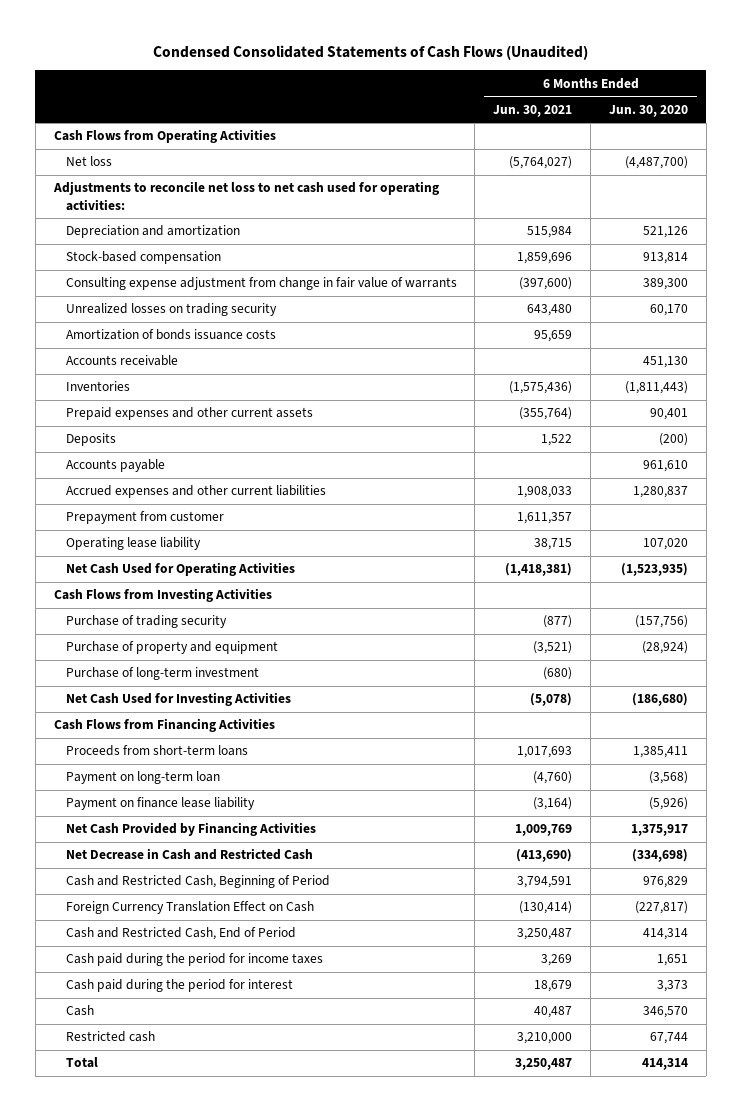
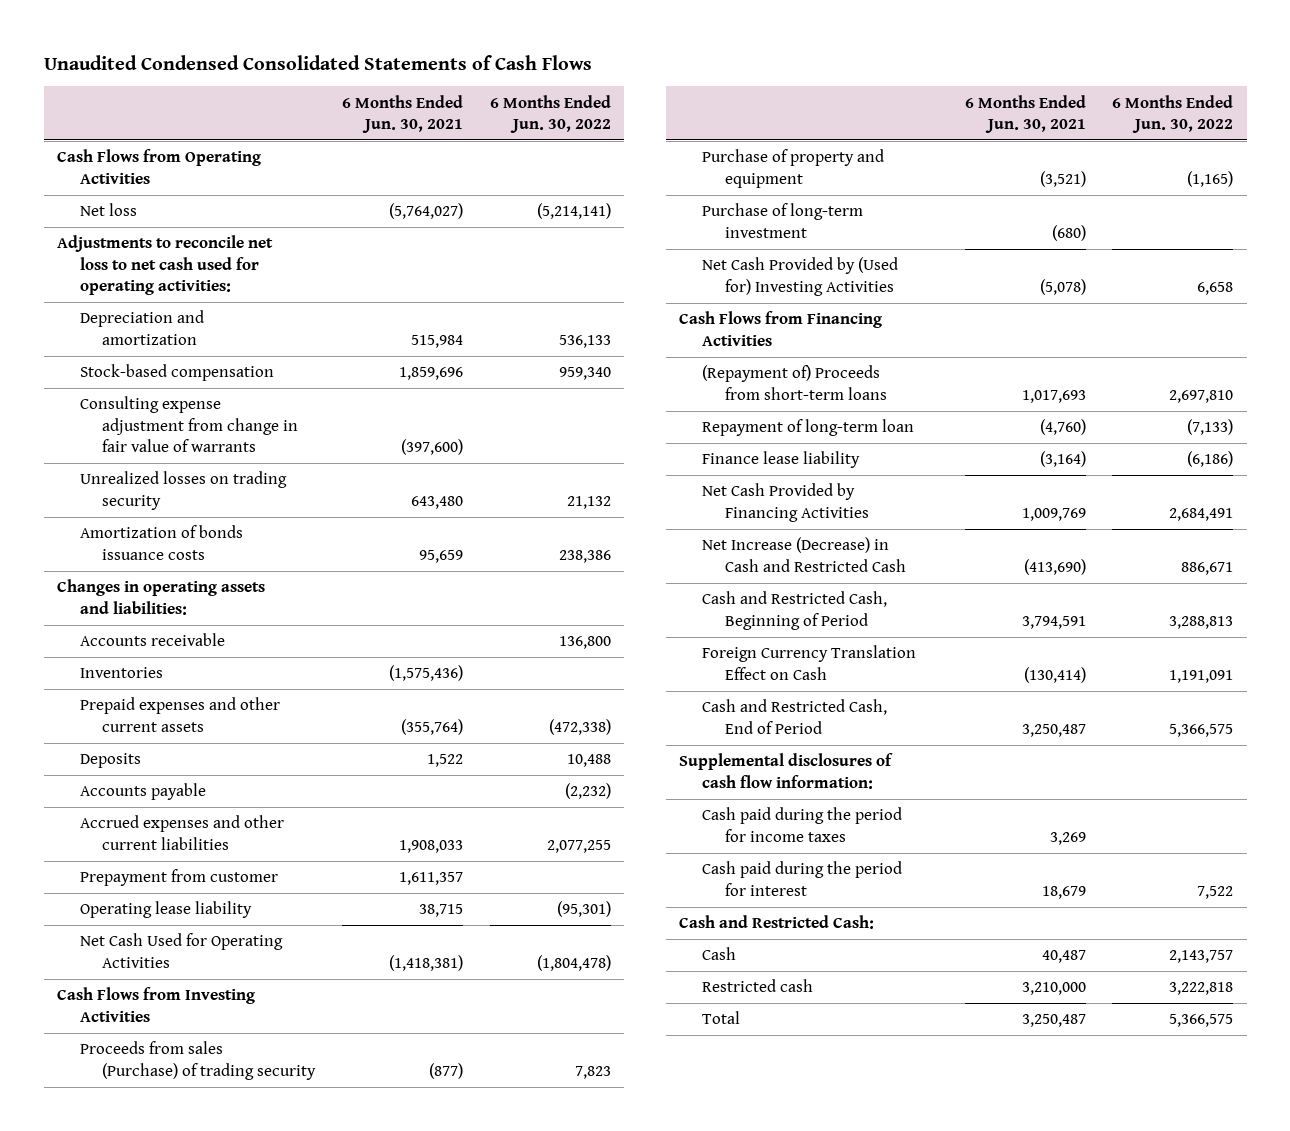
- Condensed Consolidated Statements of Cash Flows (Unaudited)
+ Unaudited Condensed Consolidated Statements of Cash Flows
- | 6 Months Ended Jun. 30, 2021 | 6 Months Ended Jun. 30, 2020
+ | 6 Months Ended Jun. 30, 2021 | 6 Months Ended Jun. 30, 2022
+ Changes in operating assets and liabilities:
- Purchase of trading security | (877) | (157,756)
+ Proceeds from sales (Purchase) of trading security | (877) | 7,823
- Net Cash Used for Investing Activities | (5,078) | (186,680)
+ Net Cash Provided by (Used for) Investing Activities | (5,078) | 6,658
- Proceeds from short-term loans | 1,017,693 | 1,385,411
- Payment on long-term loan | (4,760) | (3,568)
- Payment on finance lease liability | (3,164) | (5,926)
+ (Repayment of) Proceeds from short-term loans | 1,017,693 | 2,697,810
+ Repayment of long-term loan | (4,760) | (7,133)
+ Finance lease liability | (3,164) | (6,186)
- Net Decrease in Cash and Restricted Cash | (413,690) | (334,698)
+ Net Increase (Decrease) in Cash and Restricted Cash | (413,690) | 886,671
+ Supplemental disclosures of cash flow information:
+ Cash and Restricted Cash:

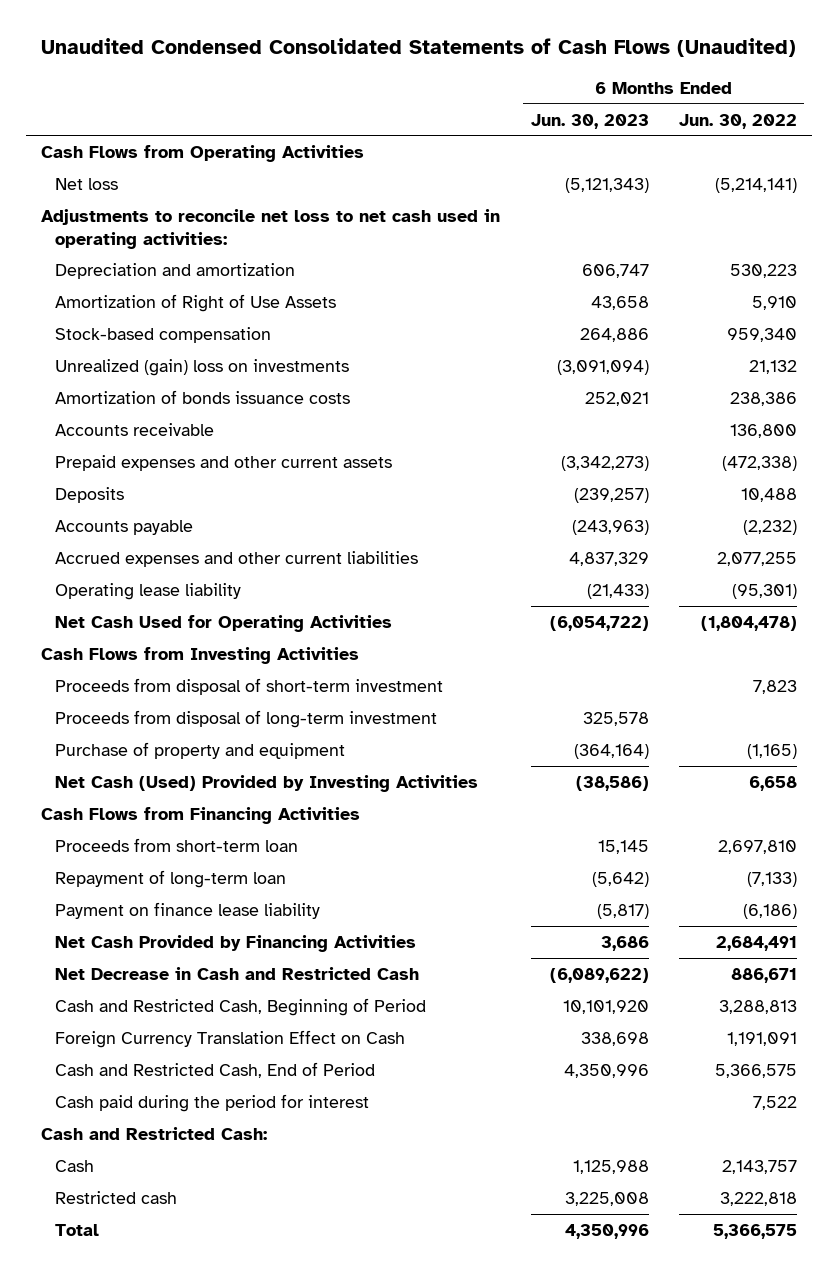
- Unaudited Condensed Consolidated Statements of Cash Flows
+ Unaudited Condensed Consolidated Statements of Cash Flows (Unaudited)
- | 6 Months Ended Jun. 30, 2021 | 6 Months Ended Jun. 30, 2022
+ | 6 Months Ended Jun. 30, 2023 | 6 Months Ended Jun. 30, 2022
- Adjustments to reconcile net loss to net cash used for operating activities:
- Depreciation and amortization | 515,984 | 536,133
+ Adjustments to reconcile net loss to net cash used in operating activities:
+ Depreciation and amortization | 606,747 | 530,223
+ Amortization of Right of Use Assets | 43,658 | 5,910
- Consulting expense adjustment from change in fair value of warrants | (397,600) |
- Unrealized losses on trading security | 643,480 | 21,132
+ Unrealized (gain) loss on investments | (3,091,094) | 21,132
- Changes in operating assets and liabilities:
- Inventories | (1,575,436) |
- Prepayment from customer | 1,611,357 |
- Proceeds from sales (Purchase) of trading security | (877) | 7,823
+ Proceeds from disposal of short-term investment | | 7,823
+ Proceeds from disposal of long-term investment | 325,578 |
- Purchase of long-term investment | (680) |
- Net Cash Provided by (Used for) Investing Activities | (5,078) | 6,658
+ Net Cash (Used) Provided by Investing Activities | (38,586) | 6,658
- (Repayment of) Proceeds from short-term loans | 1,017,693 | 2,697,810
+ Proceeds from short-term loan | 15,145 | 2,697,810
- Finance lease liability | (3,164) | (6,186)
+ Payment on finance lease liability | (5,817) | (6,186)
- Net Increase (Decrease) in Cash and Restricted Cash | (413,690) | 886,671
+ Net Decrease in Cash and Restricted Cash | (6,089,622) | 886,671
- Supplemental disclosures of cash flow information:
- Cash paid during the period for income taxes | 3,269 |

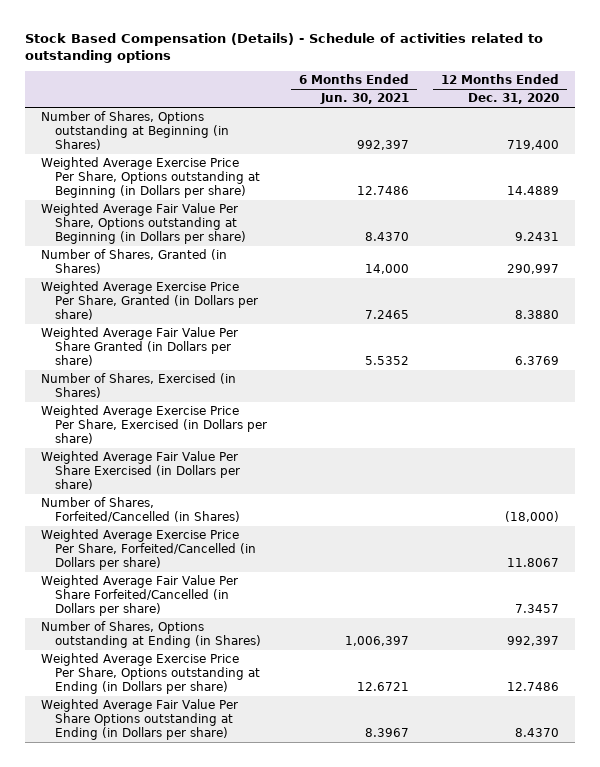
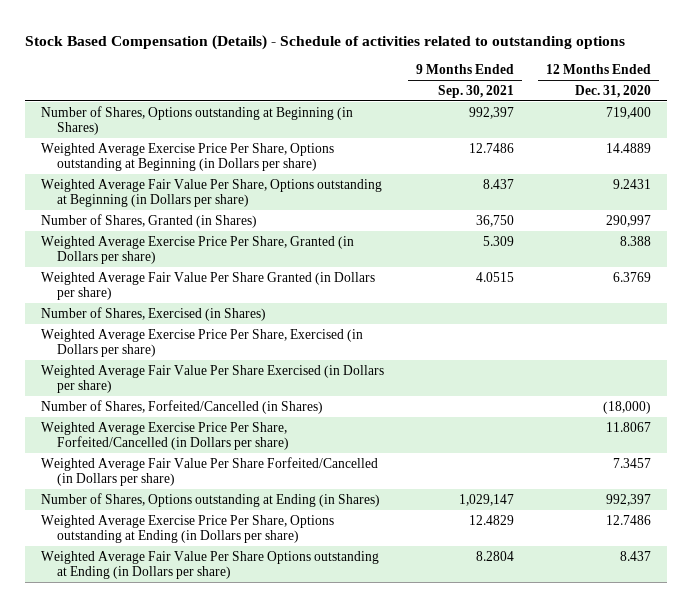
- | 6 Months Ended Jun. 30, 2021 | 12 Months Ended Dec. 31, 2020
+ | 9 Months Ended Sep. 30, 2021 | 12 Months Ended Dec. 31, 2020
- Weighted Average Exercise Price Per Share, Granted (in Dollars per share) | 7.2465 | 8.3880
+ Weighted Average Exercise Price Per Share, Granted (in Dollars per share) | 5.309 | 8.388
- Weighted Average Fair Value Per Share Options outstanding at Ending (in Dollars per share) | 8.3967 | 8.4370
+ Weighted Average Fair Value Per Share Options outstanding at Ending (in Dollars per share) | 8.2804 | 8.437

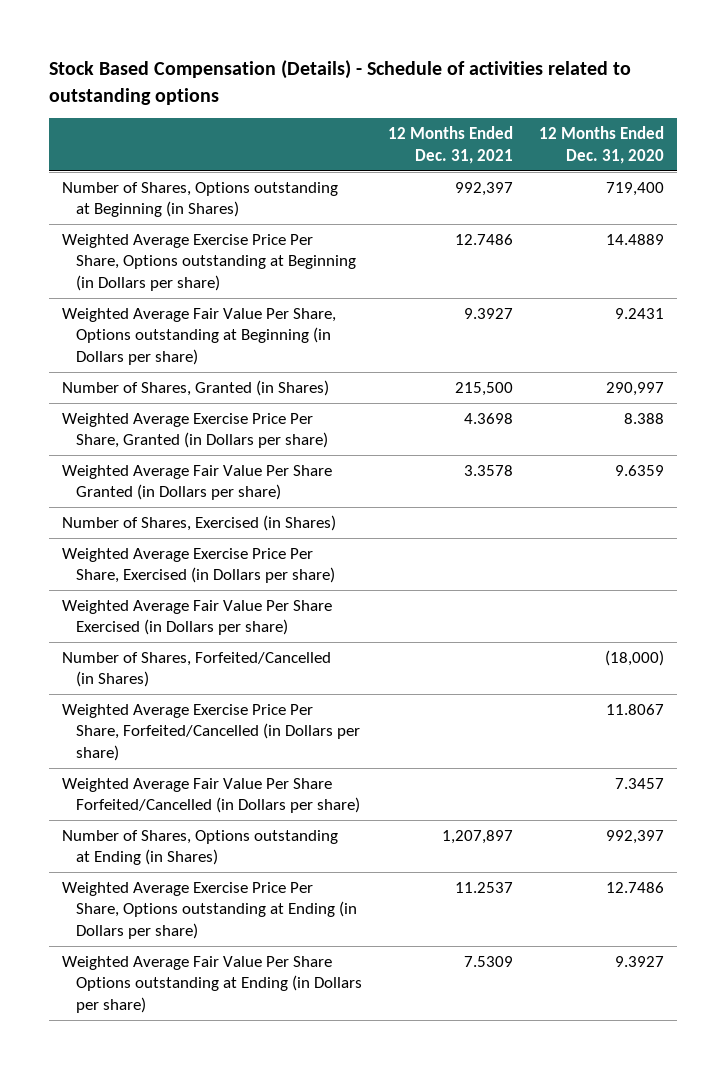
- | 9 Months Ended Sep. 30, 2021 | 12 Months Ended Dec. 31, 2020
+ | 12 Months Ended Dec. 31, 2021 | 12 Months Ended Dec. 31, 2020
- Weighted Average Fair Value Per Share Granted (in Dollars per share) | 4.0515 | 6.3769
+ Weighted Average Fair Value Per Share Granted (in Dollars per share) | 3.3578 | 9.6359
- Weighted Average Fair Value Per Share Options outstanding at Ending (in Dollars per share) | 8.2804 | 8.437
+ Weighted Average Fair Value Per Share Options outstanding at Ending (in Dollars per share) | 7.5309 | 9.3927

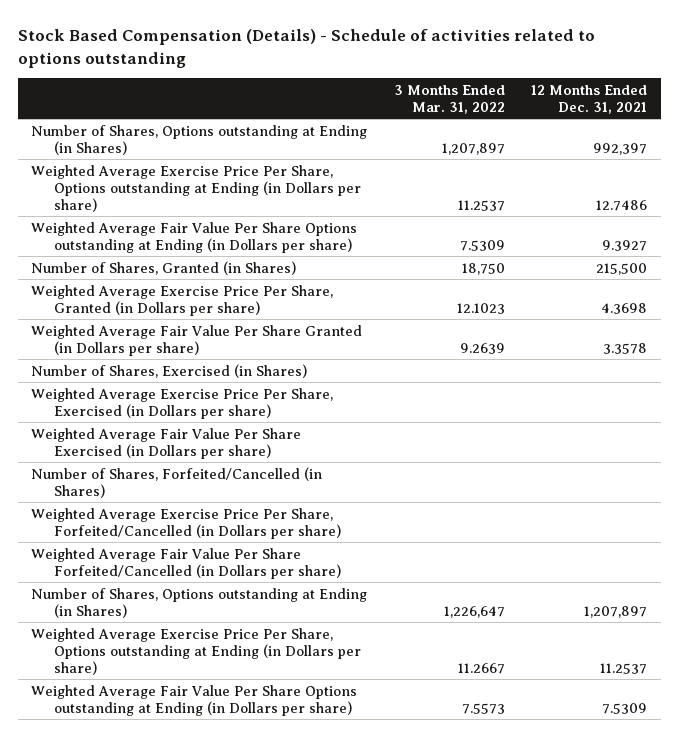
- Stock Based Compensation (Details) - Schedule of activities related to outstanding options
+ Stock Based Compensation (Details) - Schedule of activities related to options outstanding
- | 12 Months Ended Dec. 31, 2021 | 12 Months Ended Dec. 31, 2020
+ | 3 Months Ended Mar. 31, 2022 | 12 Months Ended Dec. 31, 2021
- Number of Shares, Options outstanding at Beginning (in Shares) | 992,397 | 719,400
- Weighted Average Exercise Price Per Share, Options outstanding at Beginning (in Dollars per share) | 12.7486 | 14.4889
- Weighted Average Fair Value Per Share, Options outstanding at Beginning (in Dollars per share) | 9.3927 | 9.2431
+ Number of Shares, Options outstanding at Ending (in Shares) | 1,207,897 | 992,397
+ Weighted Average Exercise Price Per Share, Options outstanding at Ending (in Dollars per share) | 11.2537 | 12.7486
+ Weighted Average Fair Value Per Share Options outstanding at Ending (in Dollars per share) | 7.5309 | 9.3927

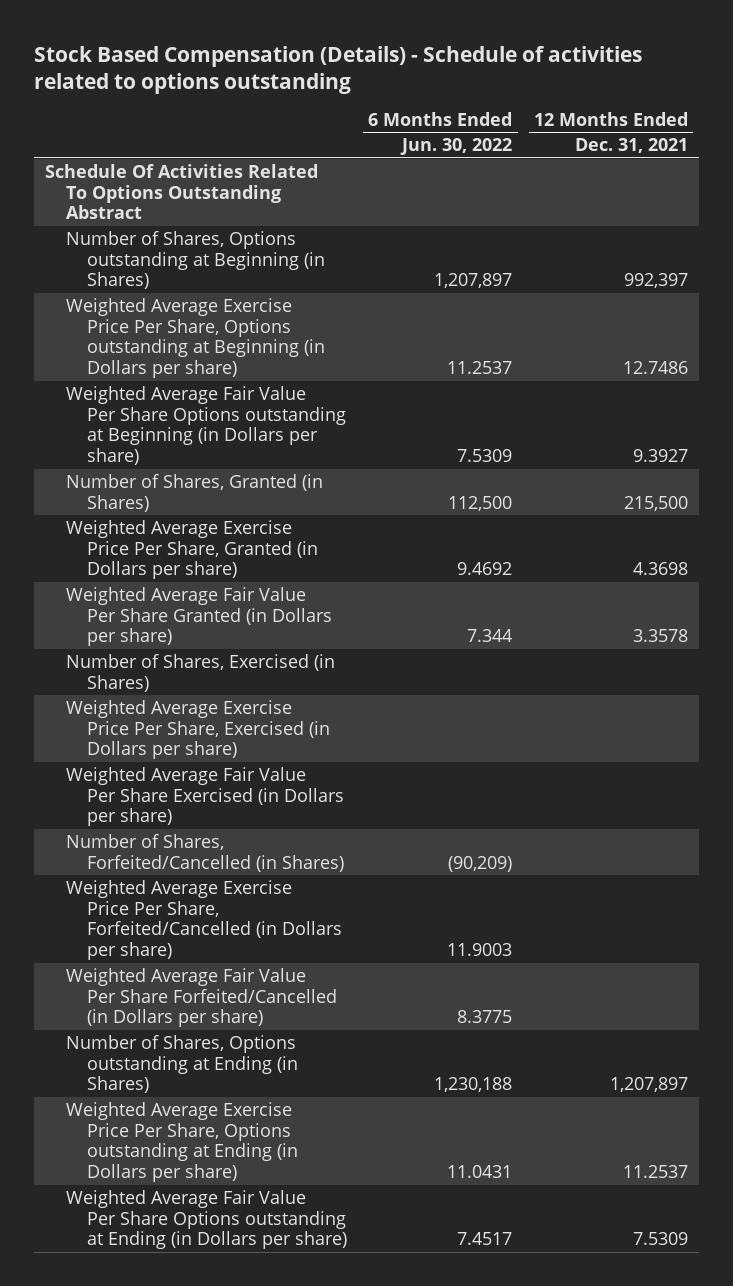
- | 3 Months Ended Mar. 31, 2022 | 12 Months Ended Dec. 31, 2021
+ | 6 Months Ended Jun. 30, 2022 | 12 Months Ended Dec. 31, 2021
- Number of Shares, Options outstanding at Ending (in Shares) | 1,207,897 | 992,397
- Weighted Average Exercise Price Per Share, Options outstanding at Ending (in Dollars per share) | 11.2537 | 12.7486
- Weighted Average Fair Value Per Share Options outstanding at Ending (in Dollars per share) | 7.5309 | 9.3927
+ Schedule Of Activities Related To Options Outstanding Abstract
+ Number of Shares, Options outstanding at Beginning (in Shares) | 1,207,897 | 992,397
+ Weighted Average Exercise Price Per Share, Options outstanding at Beginning (in Dollars per share) | 11.2537 | 12.7486
+ Weighted Average Fair Value Per Share Options outstanding at Beginning (in Dollars per share) | 7.5309 | 9.3927

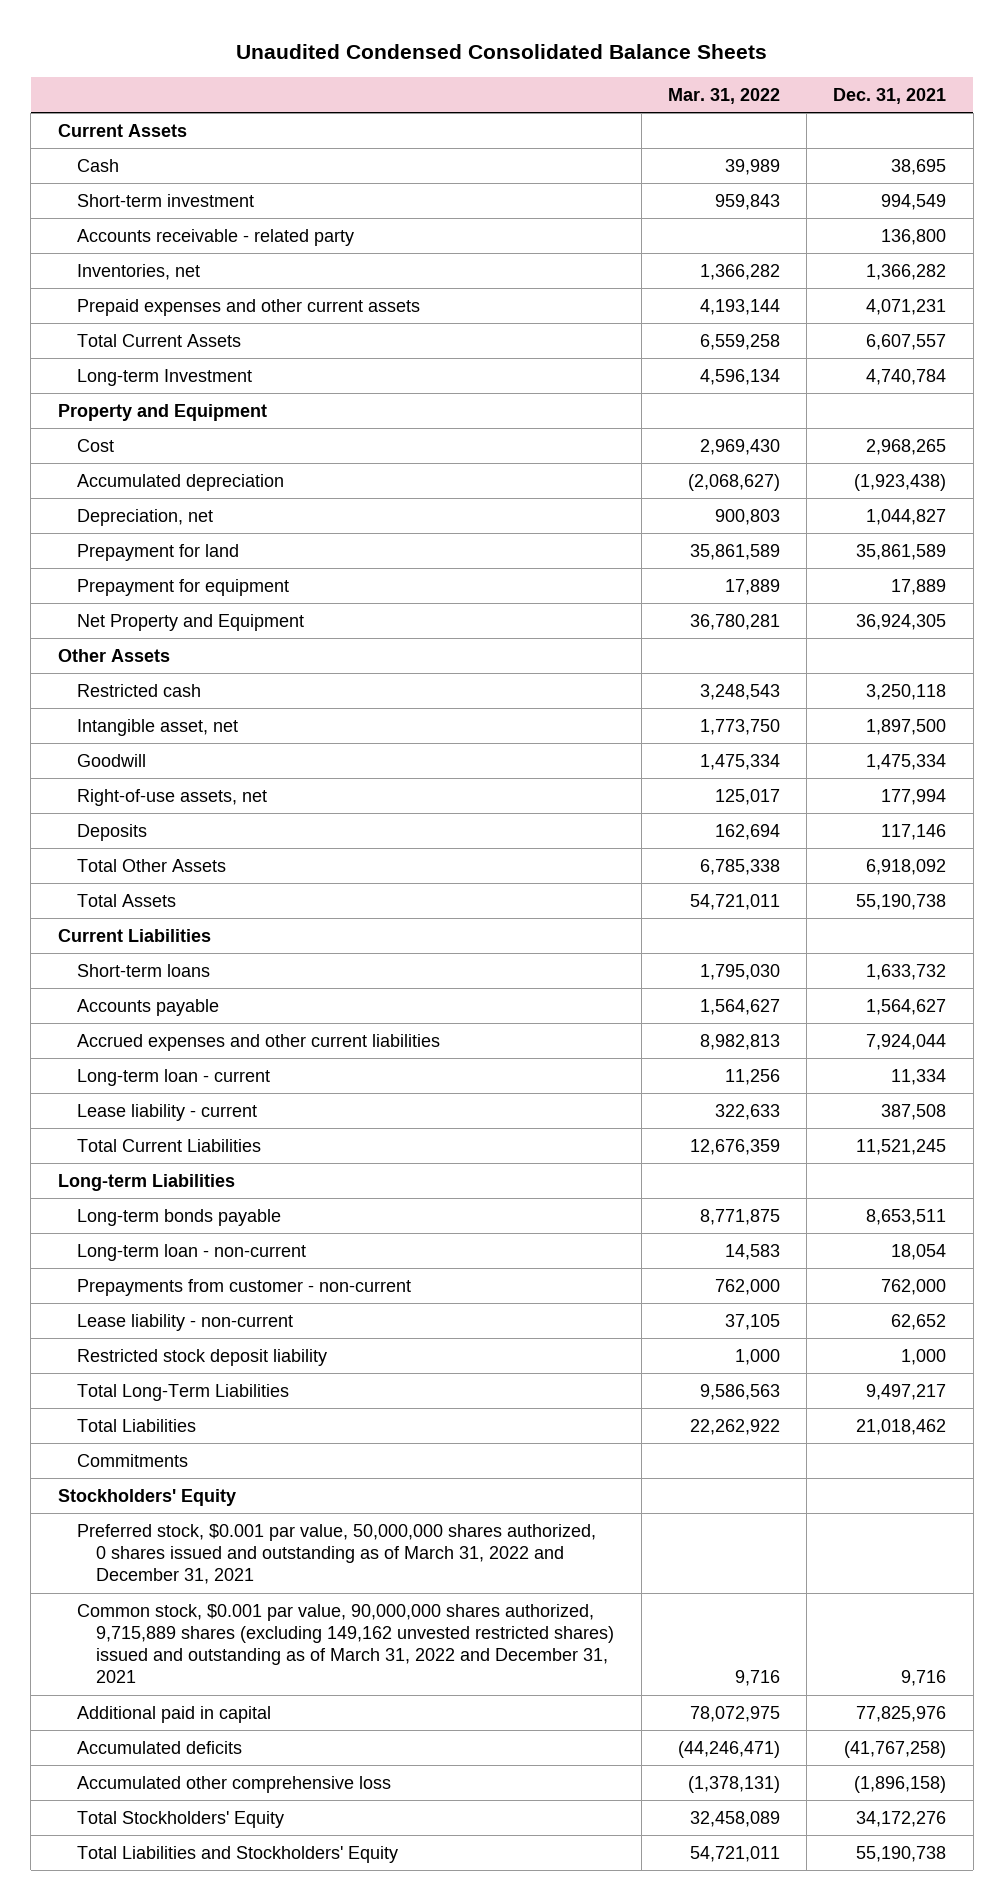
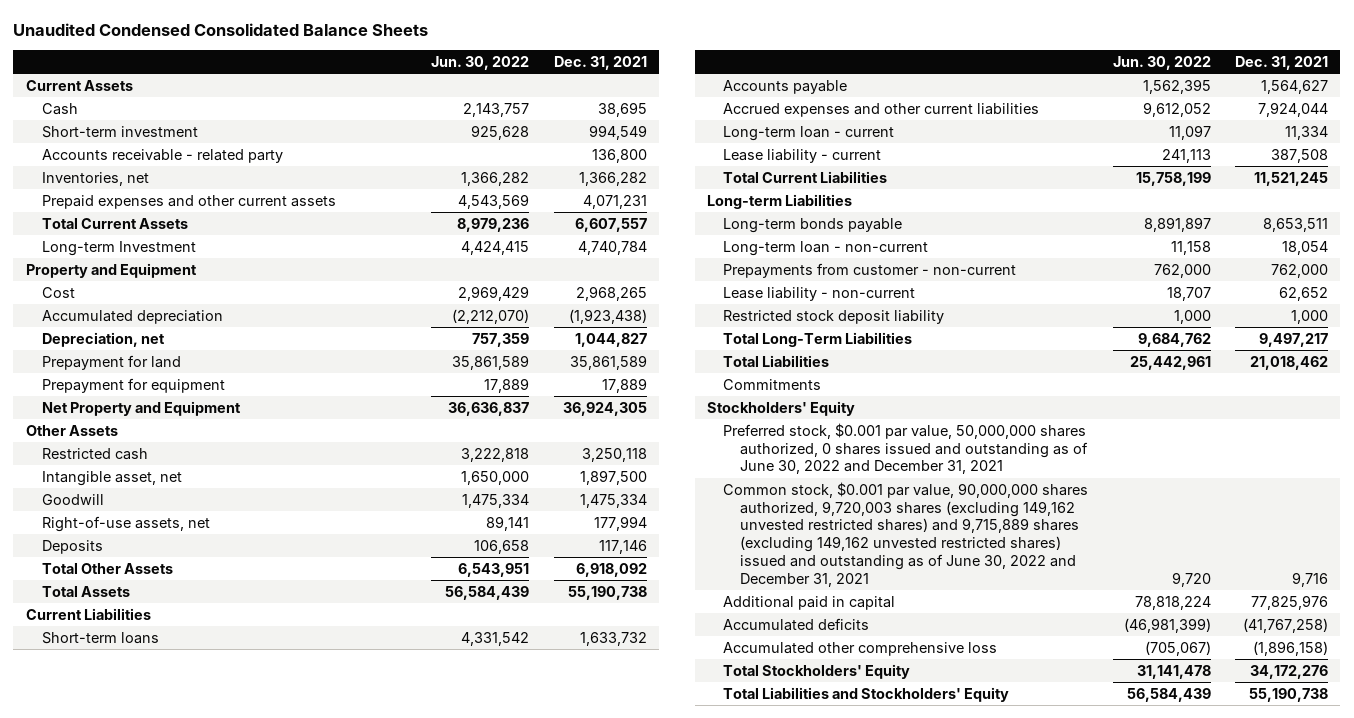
- | Mar. 31, 2022 | Dec. 31, 2021
+ | Jun. 30, 2022 | Dec. 31, 2021
- Preferred stock, $0.001 par value, 50,000,000 shares authorized, 0 shares issued and outstanding as of March 31, 2022 and December 31, 2021
- Common stock, $0.001 par value, 90,000,000 shares authorized, 9,715,889 shares (excluding 149,162 unvested restricted shares) issued and outstanding as of March 31, 2022 and December 31, 2021 | 9,716 | 9,716
+ Preferred stock, $0.001 par value, 50,000,000 shares authorized, 0 shares issued and outstanding as of June 30, 2022 and December 31, 2021
+ Common stock, $0.001 par value, 90,000,000 shares authorized, 9,720,003 shares (excluding 149,162 unvested restricted shares) and 9,715,889 shares (excluding 149,162 unvested restricted shares) issued and outstanding as of June 30, 2022 and December 31, 2021 | 9,720 | 9,716

